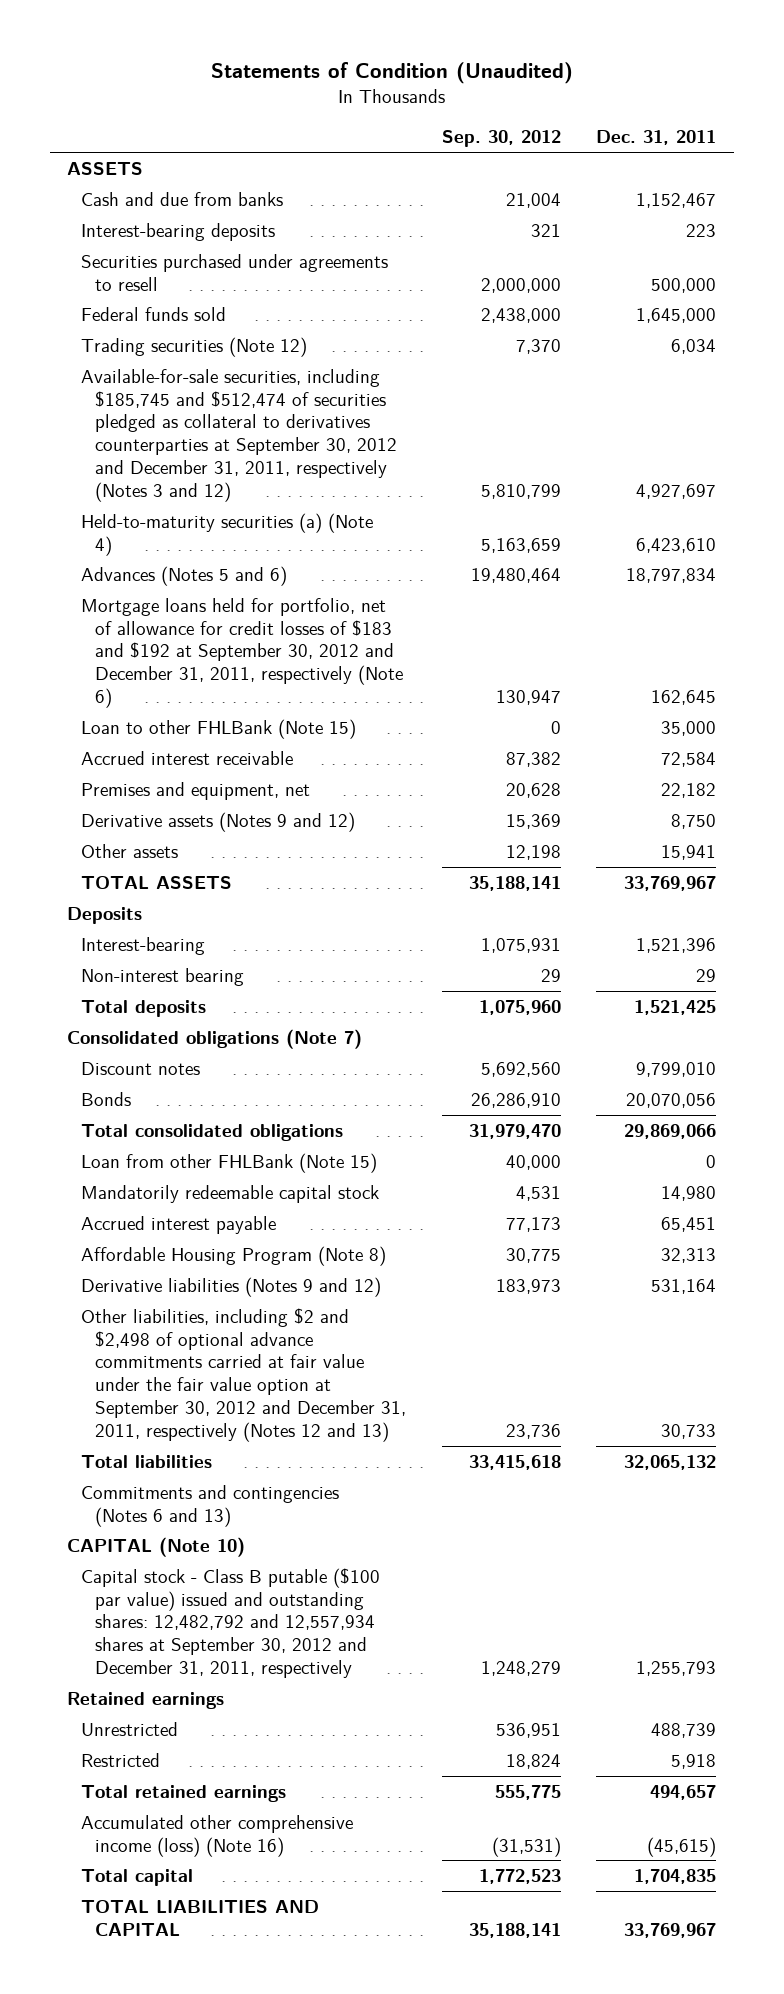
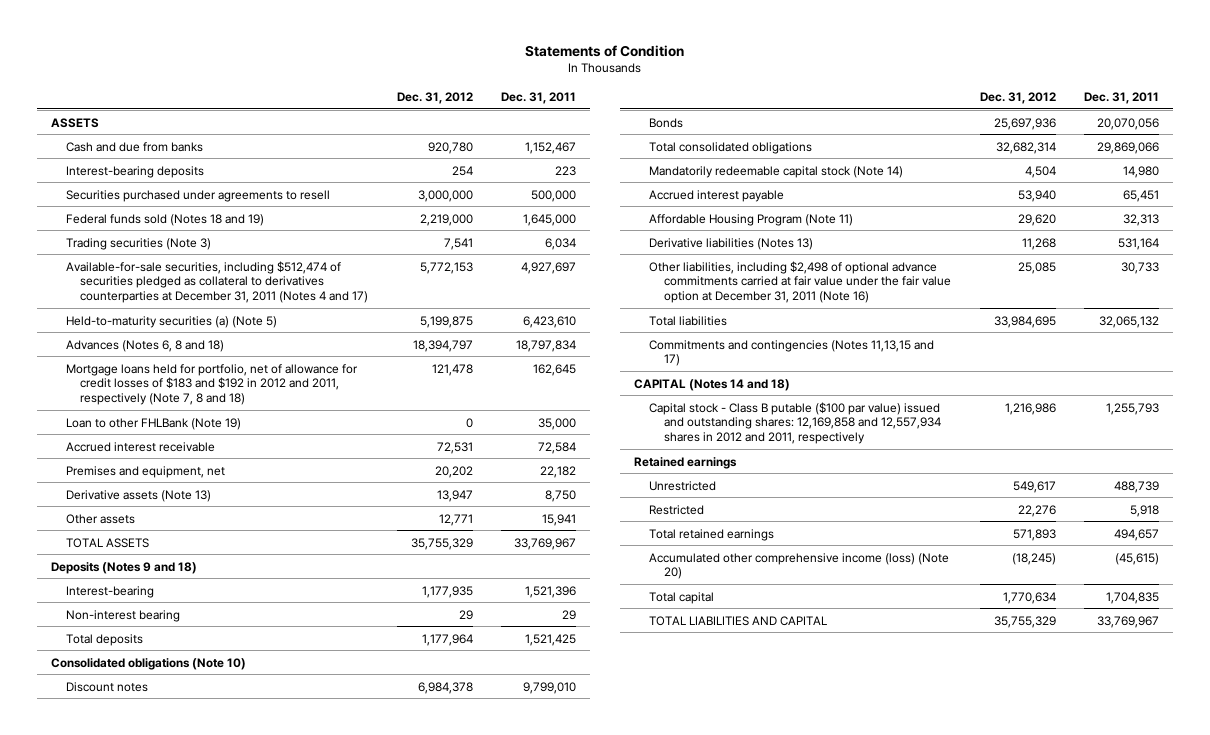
- Statements of Condition (Unaudited)
+ Statements of Condition
- | Sep. 30, 2012 | Dec. 31, 2011
+ | Dec. 31, 2012 | Dec. 31, 2011
- Federal funds sold | 2,438,000 | 1,645,000
- Trading securities (Note 12) | 7,370 | 6,034
- Available-for-sale securities, including $185,745 and $512,474 of securities pledged as collateral to derivatives counterparties at September 30, 2012 and December 31, 2011, respectively (Notes 3 and 12) | 5,810,799 | 4,927,697
- Held-to-maturity securities (a) (Note 4) | 5,163,659 | 6,423,610
- Advances (Notes 5 and 6) | 19,480,464 | 18,797,834
- Mortgage loans held for portfolio, net of allowance for credit losses of $183 and $192 at September 30, 2012 and December 31, 2011, respectively (Note 6) | 130,947 | 162,645
- Loan to other FHLBank (Note 15) | 0 | 35,000
+ Federal funds sold (Notes 18 and 19) | 2,219,000 | 1,645,000
+ Trading securities (Note 3) | 7,541 | 6,034
+ Available-for-sale securities, including $512,474 of securities pledged as collateral to derivatives counterparties at December 31, 2011 (Notes 4 and 17) | 5,772,153 | 4,927,697
+ Held-to-maturity securities (a) (Note 5) | 5,199,875 | 6,423,610
+ Advances (Notes 6, 8 and 18) | 18,394,797 | 18,797,834
+ Mortgage loans held for portfolio, net of allowance for credit losses of $183 and $192 in 2012 and 2011, respectively (Note 7, 8 and 18) | 121,478 | 162,645
+ Loan to other FHLBank (Note 19) | 0 | 35,000
- Derivative assets (Notes 9 and 12) | 15,369 | 8,750
+ Derivative assets (Note 13) | 13,947 | 8,750
- Deposits
+ Deposits (Notes 9 and 18)
- Consolidated obligations (Note 7)
+ Consolidated obligations (Note 10)
- Loan from other FHLBank (Note 15) | 40,000 | 0
- Mandatorily redeemable capital stock | 4,531 | 14,980
+ Mandatorily redeemable capital stock (Note 14) | 4,504 | 14,980
- Affordable Housing Program (Note 8) | 30,775 | 32,313
- Derivative liabilities (Notes 9 and 12) | 183,973 | 531,164
- Other liabilities, including $2 and $2,498 of optional advance commitments carried at fair value under the fair value option at September 30, 2012 and December 31, 2011, respectively (Notes 12 and 13) | 23,736 | 30,733
+ Affordable Housing Program (Note 11) | 29,620 | 32,313
+ Derivative liabilities (Notes 13) | 11,268 | 531,164
+ Other liabilities, including $2,498 of optional advance commitments carried at fair value under the fair value option at December 31, 2011 (Note 16) | 25,085 | 30,733
- Commitments and contingencies (Notes 6 and 13)
- CAPITAL (Note 10)
- Capital stock - Class B putable ($100 par value) issued and outstanding shares: 12,482,792 and 12,557,934 shares at September 30, 2012 and December 31, 2011, respectively | 1,248,279 | 1,255,793
+ Commitments and contingencies (Notes 11,13,15 and 17)
+ CAPITAL (Notes 14 and 18)
+ Capital stock - Class B putable ($100 par value) issued and outstanding shares: 12,169,858 and 12,557,934 shares in 2012 and 2011, respectively | 1,216,986 | 1,255,793
- Accumulated other comprehensive income (loss) (Note 16) | (31,531) | (45,615)
+ Accumulated other comprehensive income (loss) (Note 20) | (18,245) | (45,615)

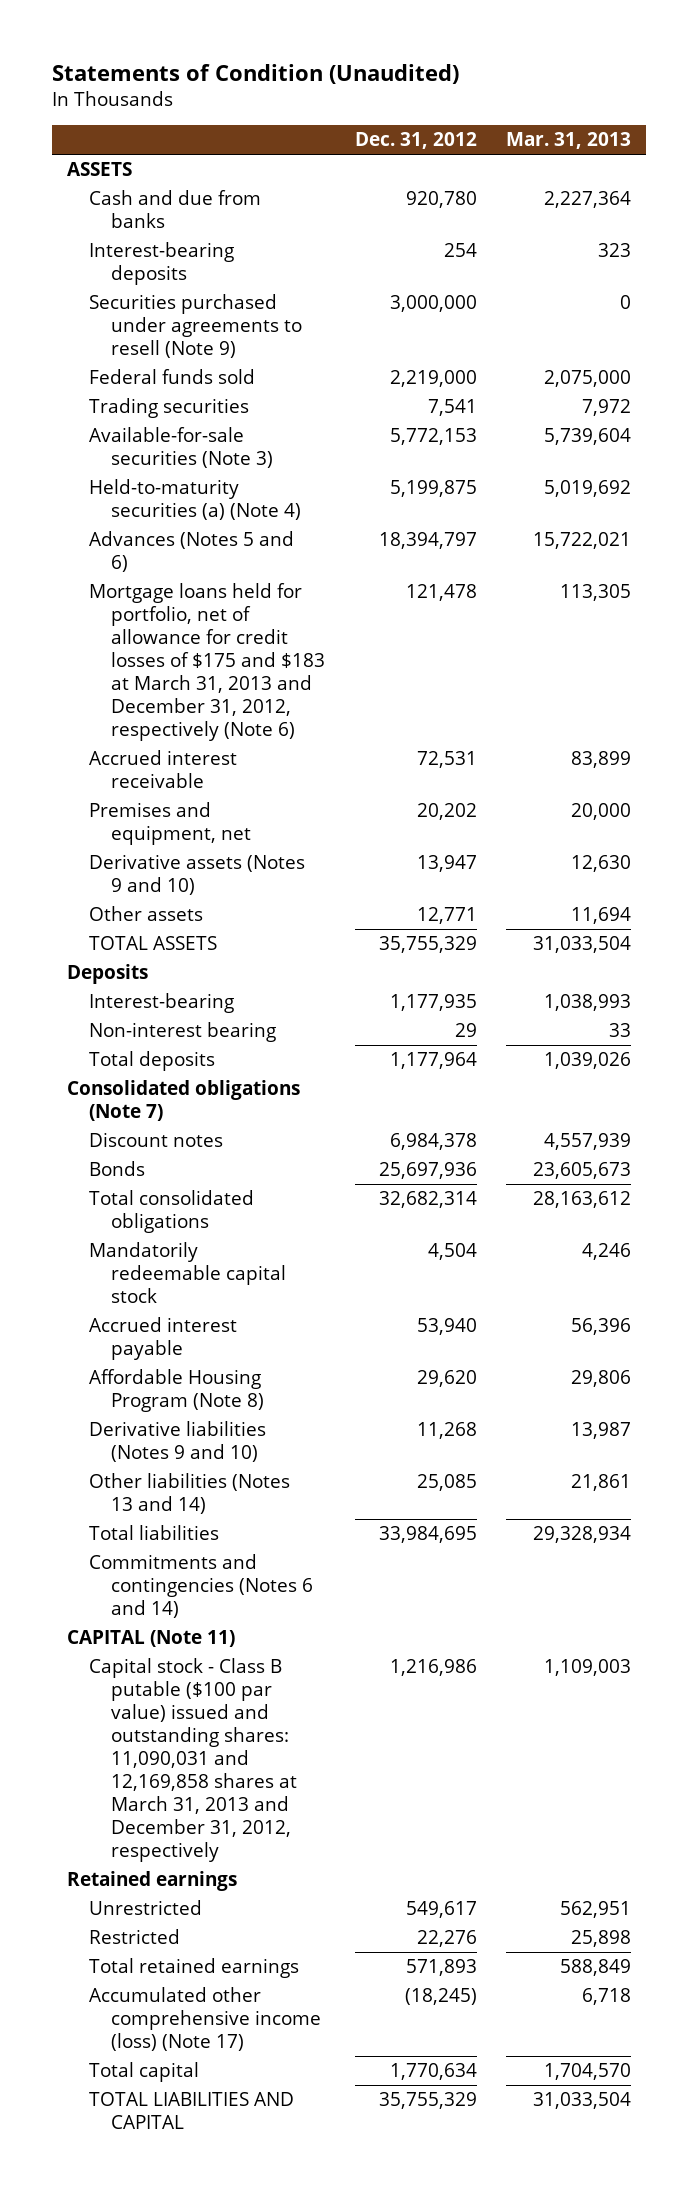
- Statements of Condition
+ Statements of Condition (Unaudited)
- | Dec. 31, 2012 | Dec. 31, 2011
+ | Dec. 31, 2012 | Mar. 31, 2013
- Securities purchased under agreements to resell | 3,000,000 | 500,000
- Federal funds sold (Notes 18 and 19) | 2,219,000 | 1,645,000
- Trading securities (Note 3) | 7,541 | 6,034
- Available-for-sale securities, including $512,474 of securities pledged as collateral to derivatives counterparties at December 31, 2011 (Notes 4 and 17) | 5,772,153 | 4,927,697
- Held-to-maturity securities (a) (Note 5) | 5,199,875 | 6,423,610
- Advances (Notes 6, 8 and 18) | 18,394,797 | 18,797,834
- Mortgage loans held for portfolio, net of allowance for credit losses of $183 and $192 in 2012 and 2011, respectively (Note 7, 8 and 18) | 121,478 | 162,645
- Loan to other FHLBank (Note 19) | 0 | 35,000
+ Securities purchased under agreements to resell (Note 9) | 3,000,000 | 0
+ Federal funds sold | 2,219,000 | 2,075,000
+ Trading securities | 7,541 | 7,972
+ Available-for-sale securities (Note 3) | 5,772,153 | 5,739,604
+ Held-to-maturity securities (a) (Note 4) | 5,199,875 | 5,019,692
+ Advances (Notes 5 and 6) | 18,394,797 | 15,722,021
+ Mortgage loans held for portfolio, net of allowance for credit losses of $175 and $183 at March 31, 2013 and December 31, 2012, respectively (Note 6) | 121,478 | 113,305
- Derivative assets (Note 13) | 13,947 | 8,750
+ Derivative assets (Notes 9 and 10) | 13,947 | 12,630
- Deposits (Notes 9 and 18)
+ Deposits
- Consolidated obligations (Note 10)
+ Consolidated obligations (Note 7)
- Mandatorily redeemable capital stock (Note 14) | 4,504 | 14,980
+ Mandatorily redeemable capital stock | 4,504 | 4,246
- Affordable Housing Program (Note 11) | 29,620 | 32,313
- Derivative liabilities (Notes 13) | 11,268 | 531,164
- Other liabilities, including $2,498 of optional advance commitments carried at fair value under the fair value option at December 31, 2011 (Note 16) | 25,085 | 30,733
+ Affordable Housing Program (Note 8) | 29,620 | 29,806
+ Derivative liabilities (Notes 9 and 10) | 11,268 | 13,987
+ Other liabilities (Notes 13 and 14) | 25,085 | 21,861
- Commitments and contingencies (Notes 11,13,15 and 17)
- CAPITAL (Notes 14 and 18)
- Capital stock - Class B putable ($100 par value) issued and outstanding shares: 12,169,858 and 12,557,934 shares in 2012 and 2011, respectively | 1,216,986 | 1,255,793
+ Commitments and contingencies (Notes 6 and 14)
+ CAPITAL (Note 11)
+ Capital stock - Class B putable ($100 par value) issued and outstanding shares: 11,090,031 and 12,169,858 shares at March 31, 2013 and December 31, 2012, respectively | 1,216,986 | 1,109,003
- Accumulated other comprehensive income (loss) (Note 20) | (18,245) | (45,615)
+ Accumulated other comprehensive income (loss) (Note 17) | (18,245) | 6,718

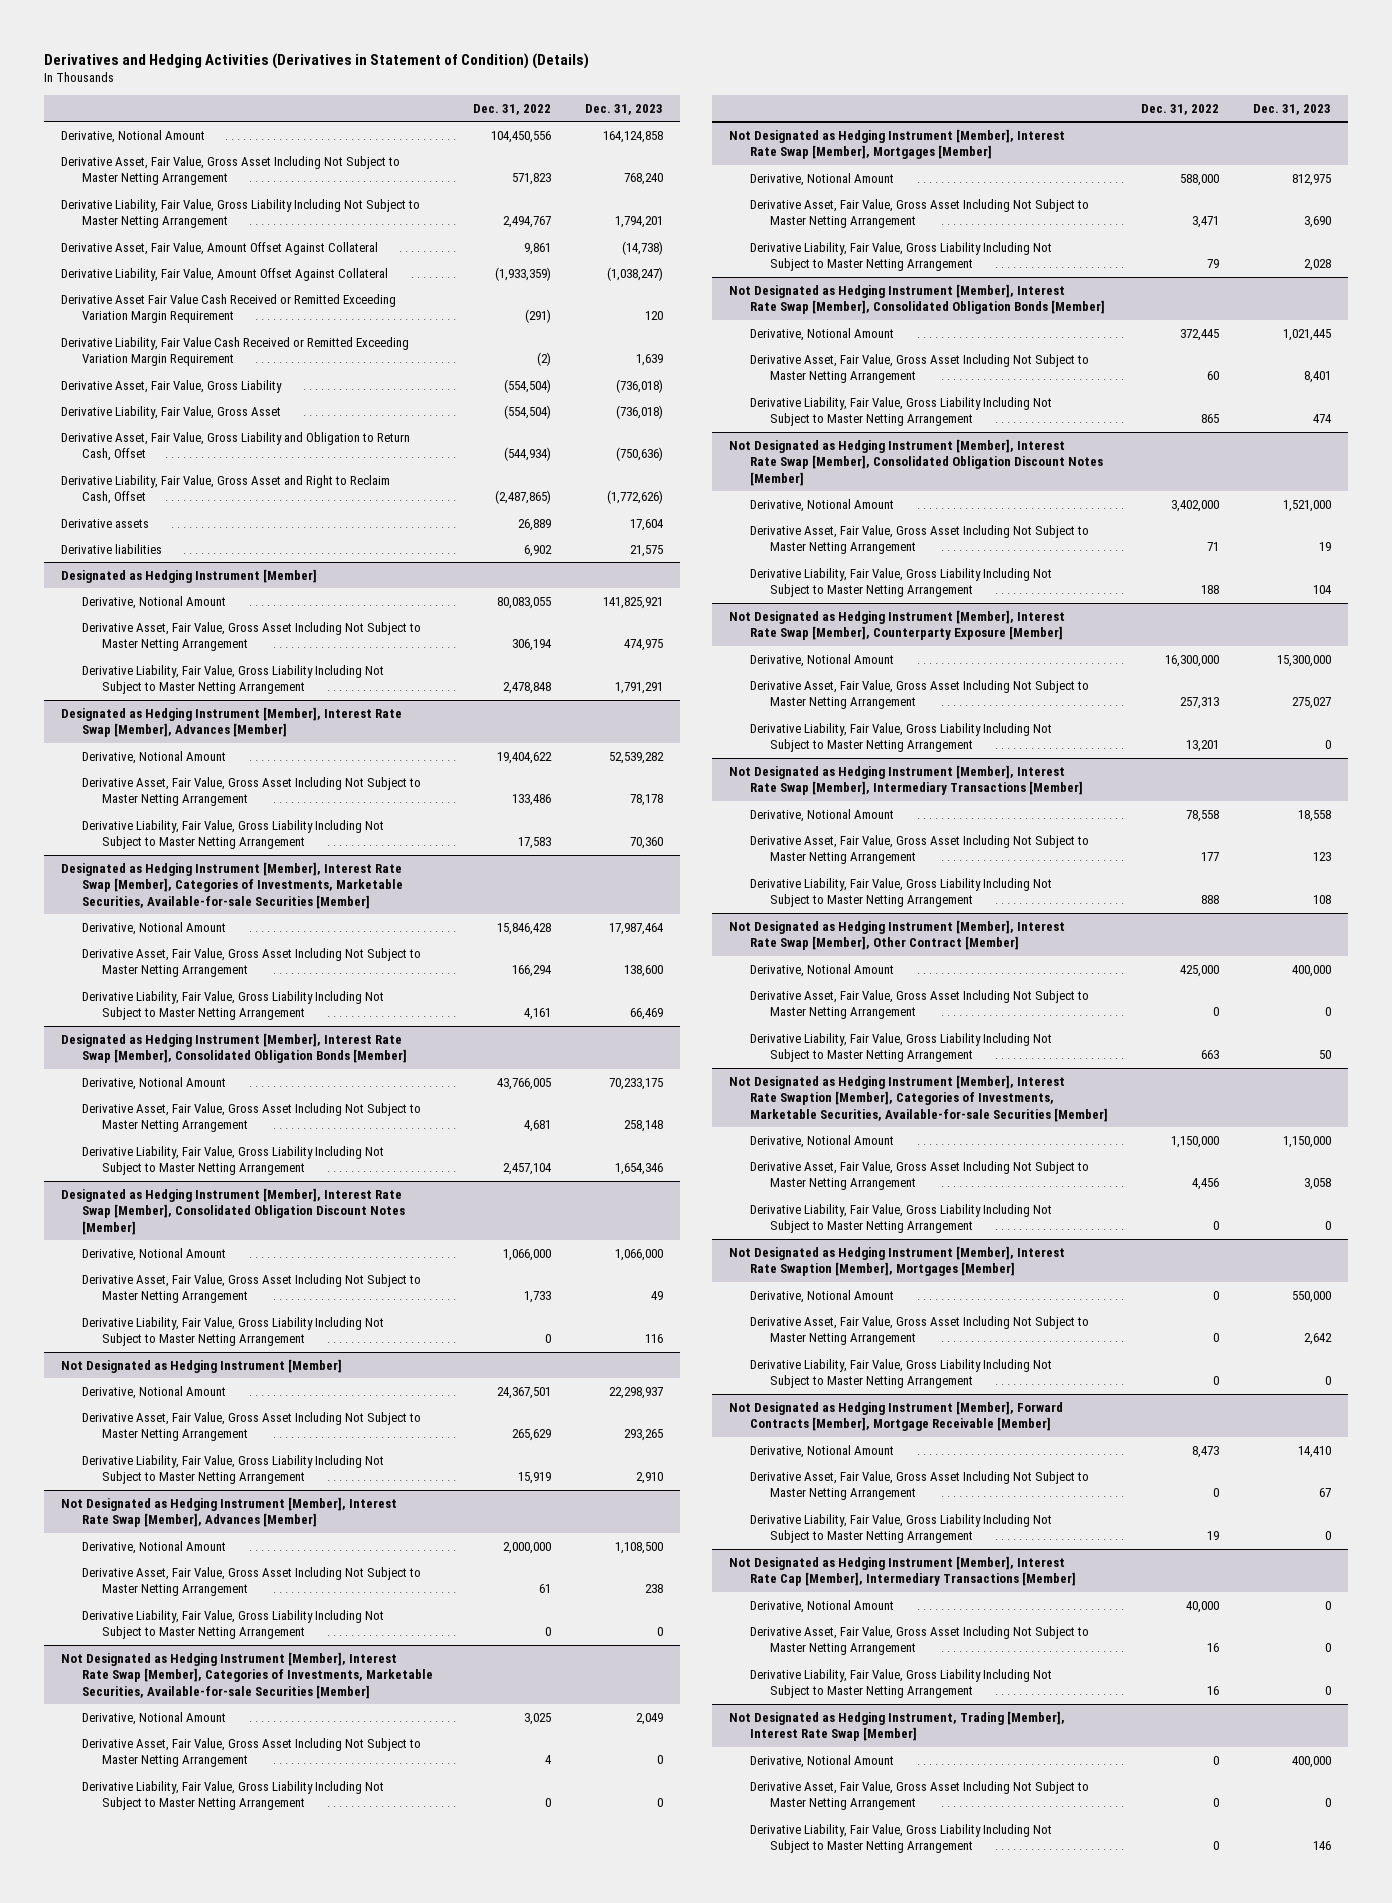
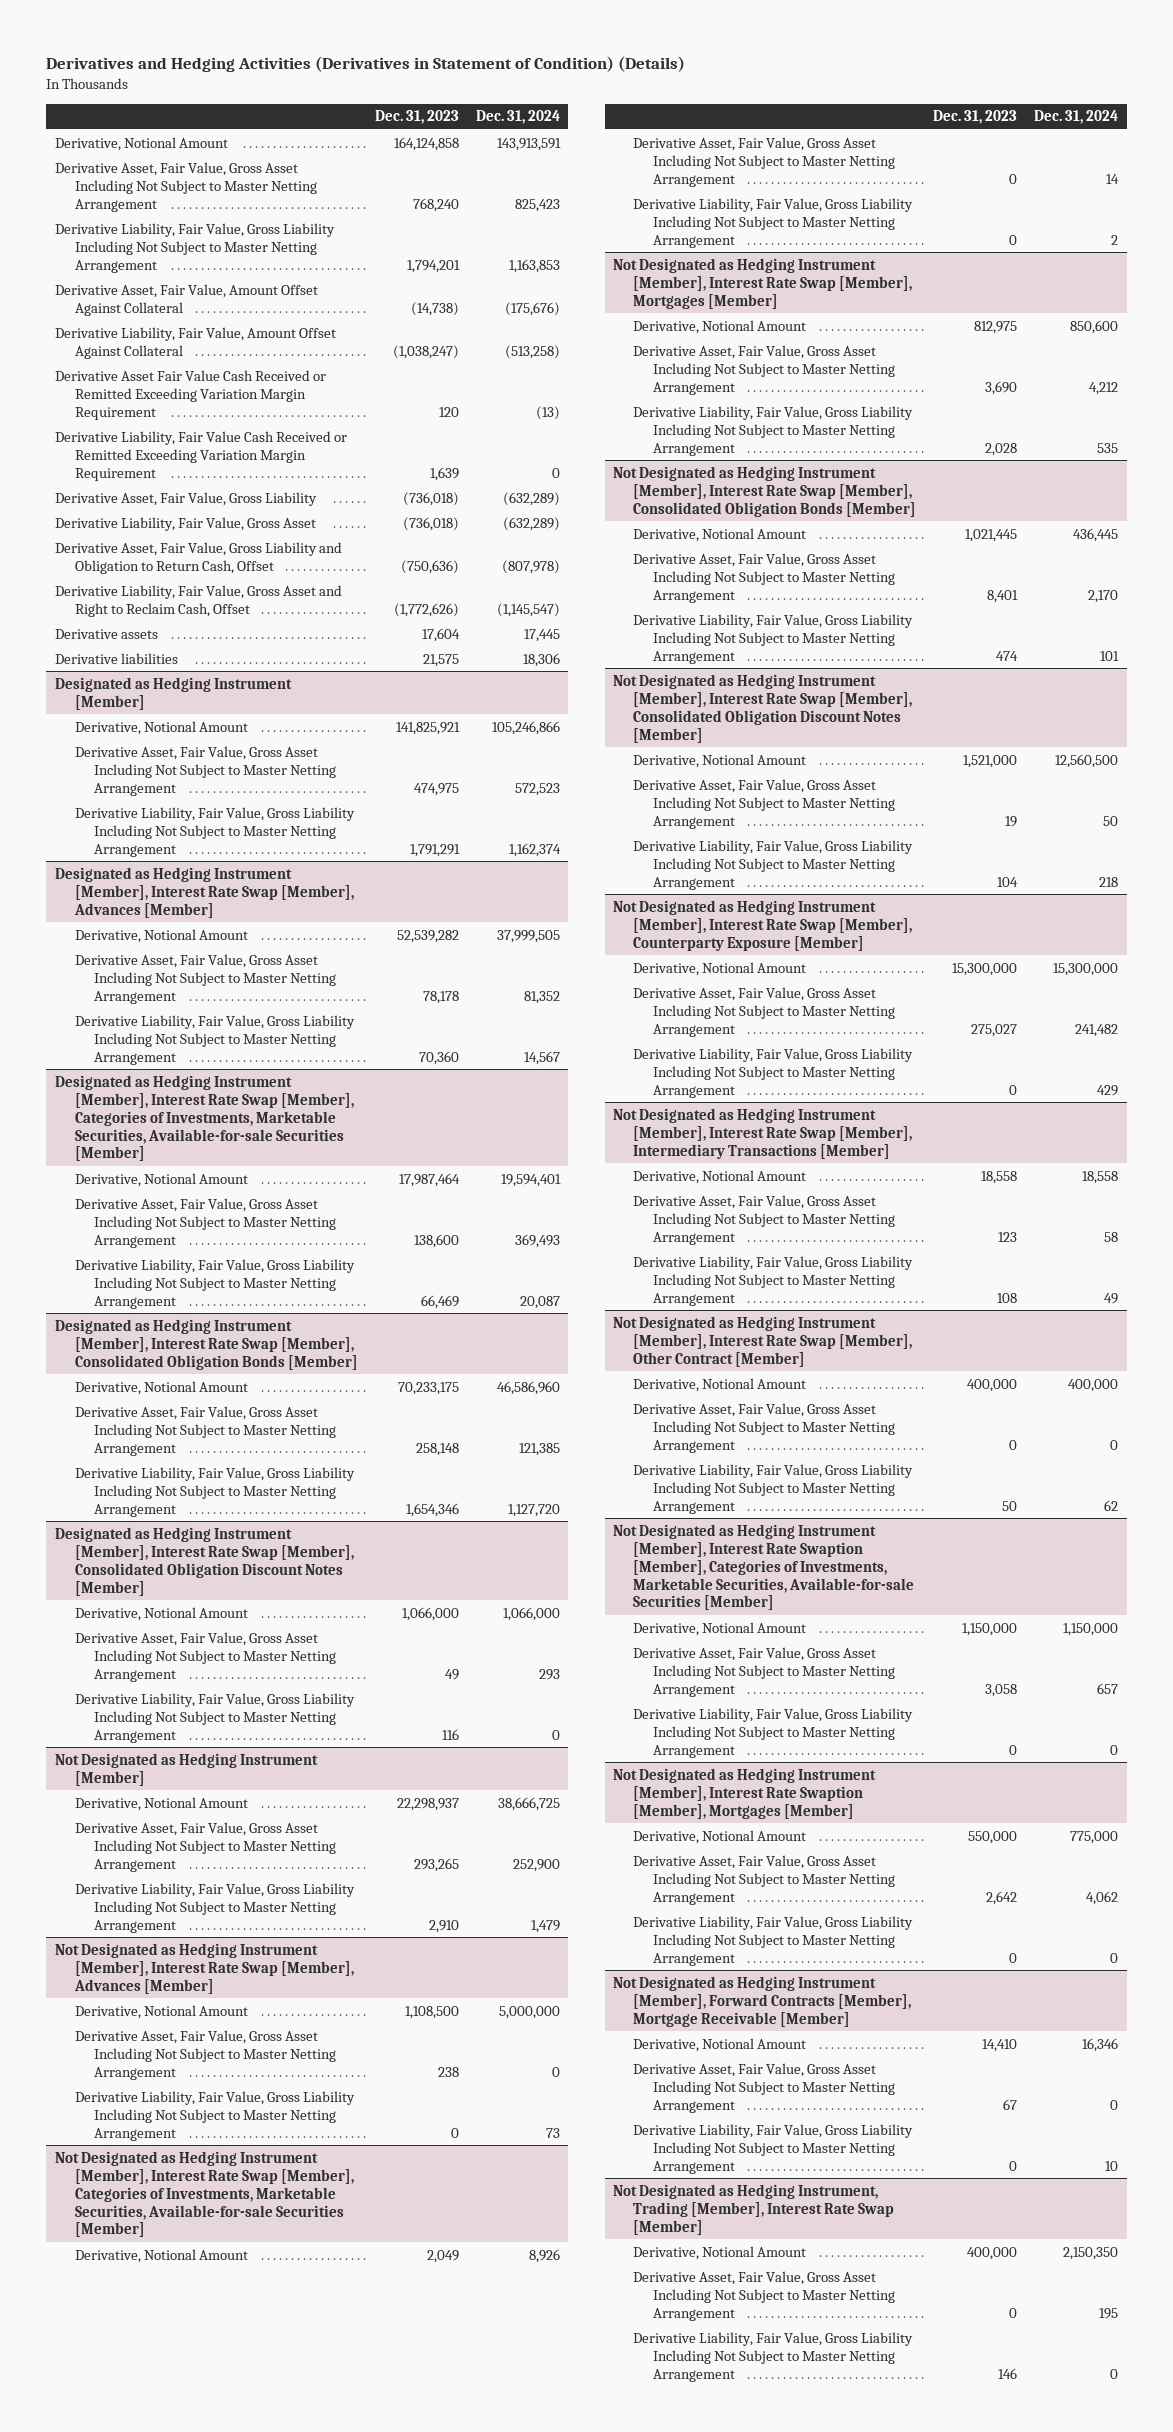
- | Dec. 31, 2022 | Dec. 31, 2023
+ | Dec. 31, 2023 | Dec. 31, 2024
- Not Designated as Hedging Instrument [Member], Interest Rate Cap [Member], Intermediary Transactions [Member]
- Derivative, Notional Amount | 40,000 | 0
- Derivative Asset, Fair Value, Gross Asset Including Not Subject to Master Netting Arrangement | 16 | 0
- Derivative Liability, Fair Value, Gross Liability Including Not Subject to Master Netting Arrangement | 16 | 0

